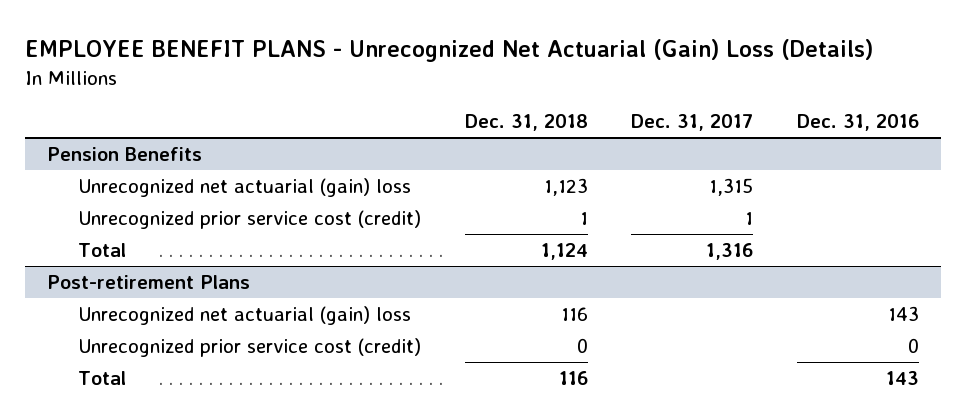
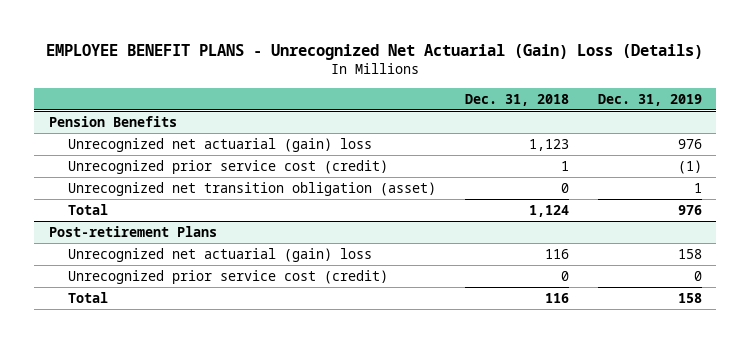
- | Dec. 31, 2018 | Dec. 31, 2017 | Dec. 31, 2016
+ | Dec. 31, 2018 | Dec. 31, 2019
@ Pension Benefits
+ Unrecognized net transition obligation (asset) | 0 | 1

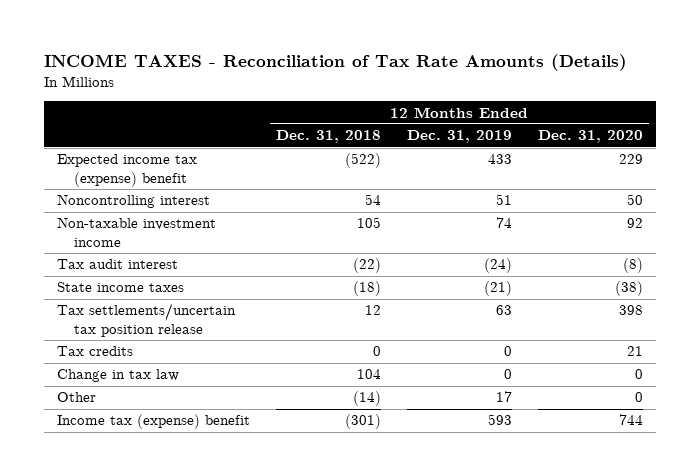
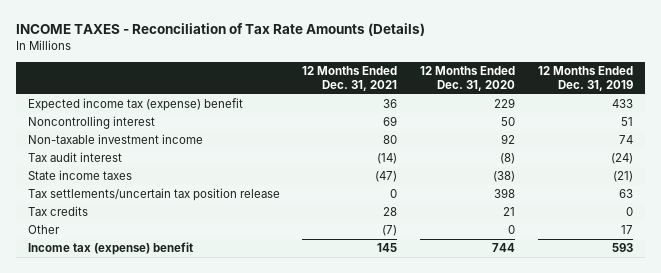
- | 12 Months Ended Dec. 31, 2018 | 12 Months Ended Dec. 31, 2019 | 12 Months Ended Dec. 31, 2020
+ | 12 Months Ended Dec. 31, 2021 | 12 Months Ended Dec. 31, 2020 | 12 Months Ended Dec. 31, 2019
- Change in tax law | 104 | 0 | 0

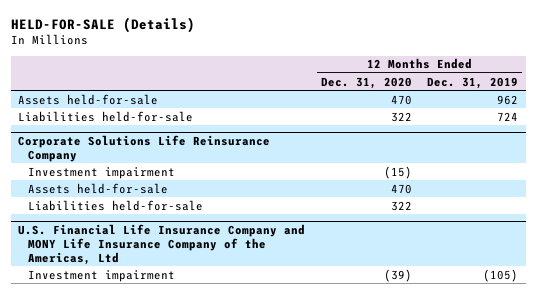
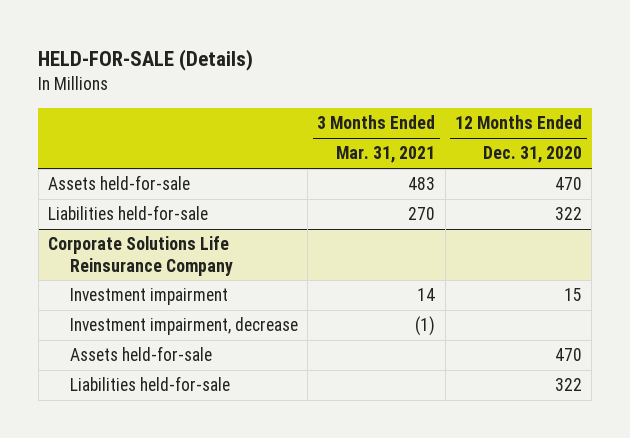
- | 12 Months Ended Dec. 31, 2020 | 12 Months Ended Dec. 31, 2019
+ | 3 Months Ended Mar. 31, 2021 | 12 Months Ended Dec. 31, 2020
@ Corporate Solutions Life Reinsurance Company
- Investment impairment | (15) |
+ Investment impairment | 14 | 15
+ Investment impairment, decrease | (1) |
- U.S. Financial Life Insurance Company and MONY Life Insurance Company of the Americas, Ltd
- Investment impairment | (39) | (105)

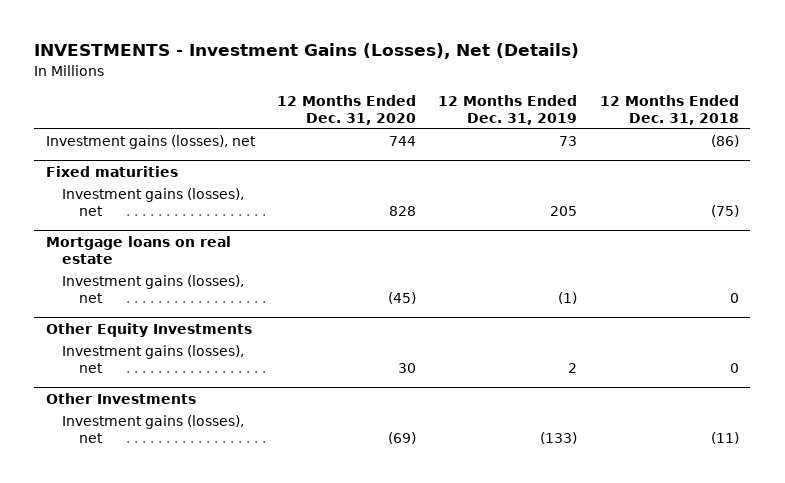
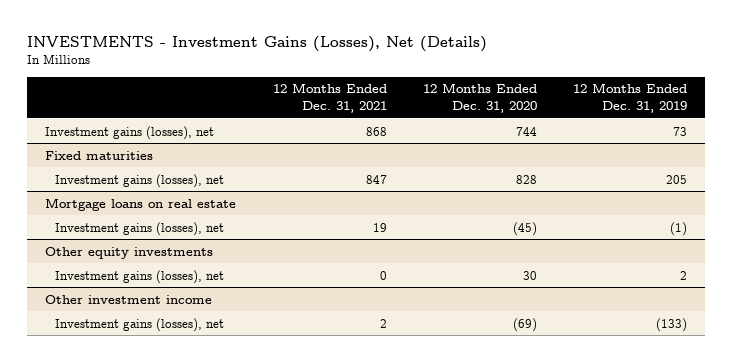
- | 12 Months Ended Dec. 31, 2020 | 12 Months Ended Dec. 31, 2019 | 12 Months Ended Dec. 31, 2018
+ | 12 Months Ended Dec. 31, 2021 | 12 Months Ended Dec. 31, 2020 | 12 Months Ended Dec. 31, 2019
- Other Equity Investments
+ Other equity investments
- Other Investments
+ Other investment income

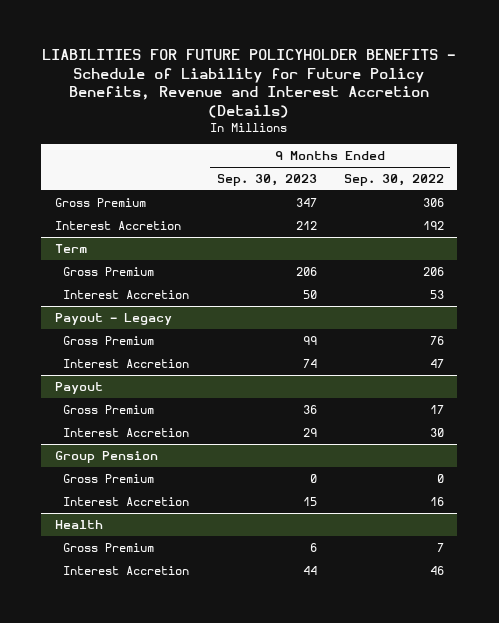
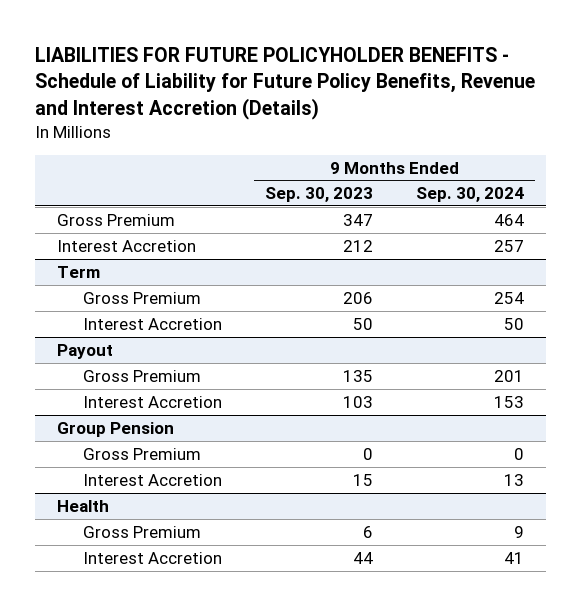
- | 9 Months Ended Sep. 30, 2023 | 9 Months Ended Sep. 30, 2022
+ | 9 Months Ended Sep. 30, 2023 | 9 Months Ended Sep. 30, 2024
- Payout - Legacy
- Gross Premium | 99 | 76
- Interest Accretion | 74 | 47
@ Payout
- Gross Premium | 36 | 17
- Interest Accretion | 29 | 30
+ Gross Premium | 135 | 201
+ Interest Accretion | 103 | 153

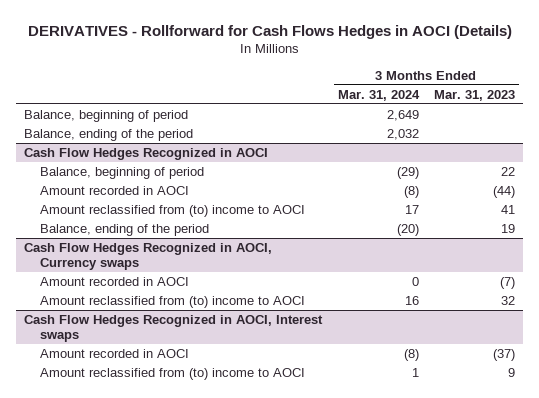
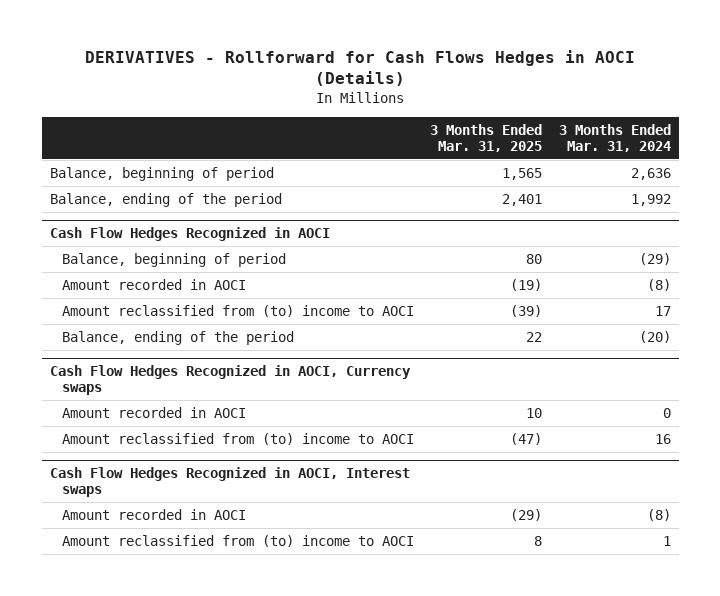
- | 3 Months Ended Mar. 31, 2024 | 3 Months Ended Mar. 31, 2023
+ | 3 Months Ended Mar. 31, 2025 | 3 Months Ended Mar. 31, 2024
- Balance, beginning of period | 2,649 |
- Balance, ending of the period | 2,032 |
+ Balance, beginning of period | 1,565 | 2,636
+ Balance, ending of the period | 2,401 | 1,992

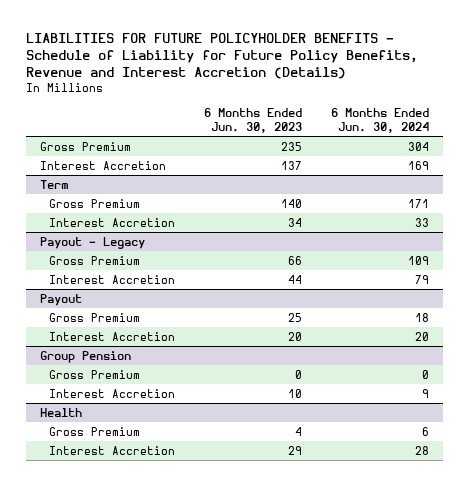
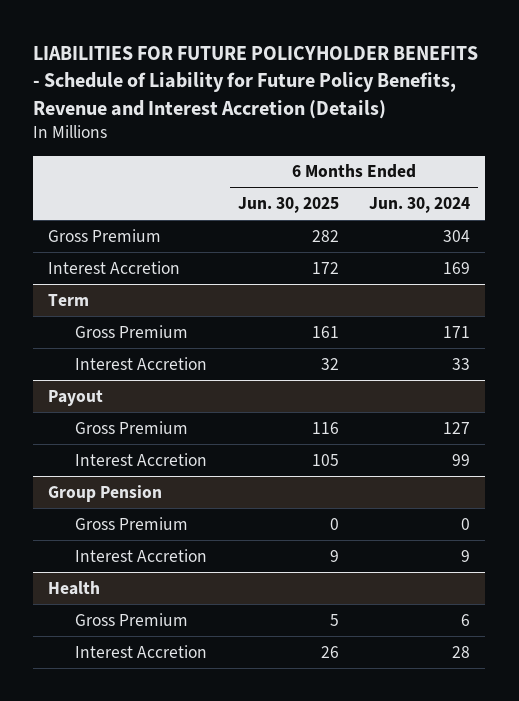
- | 6 Months Ended Jun. 30, 2023 | 6 Months Ended Jun. 30, 2024
+ | 6 Months Ended Jun. 30, 2025 | 6 Months Ended Jun. 30, 2024
- Payout - Legacy
- Gross Premium | 66 | 109
- Interest Accretion | 44 | 79
@ Payout
- Gross Premium | 25 | 18
- Interest Accretion | 20 | 20
+ Gross Premium | 116 | 127
+ Interest Accretion | 105 | 99

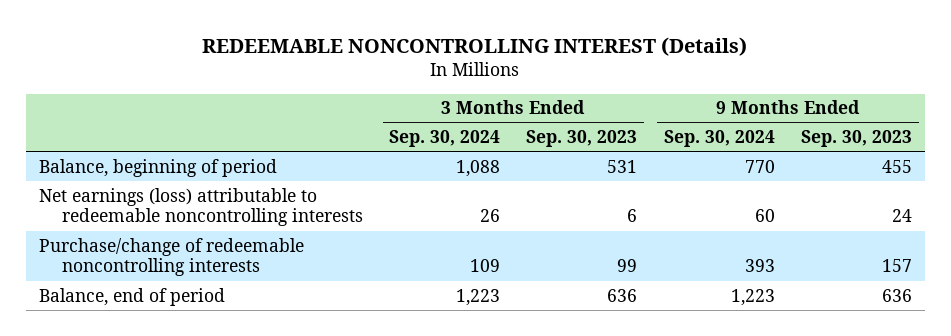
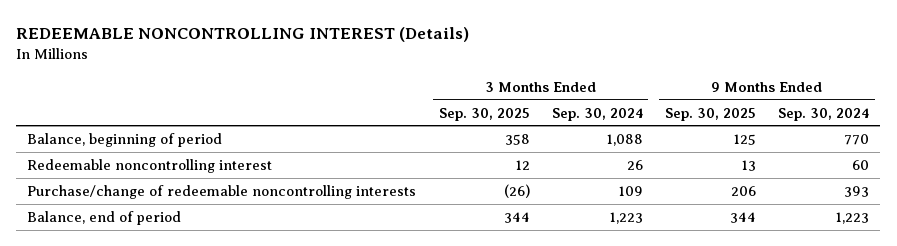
- | 3 Months Ended Sep. 30, 2024 | 3 Months Ended Sep. 30, 2023 | 9 Months Ended Sep. 30, 2024 | 9 Months Ended Sep. 30, 2023
+ | 3 Months Ended Sep. 30, 2025 | 3 Months Ended Sep. 30, 2024 | 9 Months Ended Sep. 30, 2025 | 9 Months Ended Sep. 30, 2024
- Net earnings (loss) attributable to redeemable noncontrolling interests | 26 | 6 | 60 | 24
+ Redeemable noncontrolling interest | 12 | 26 | 13 | 60

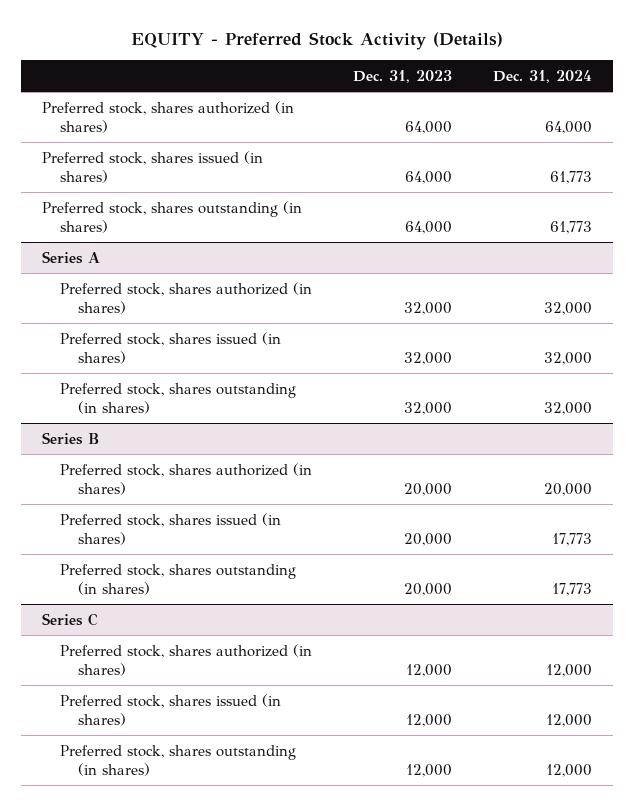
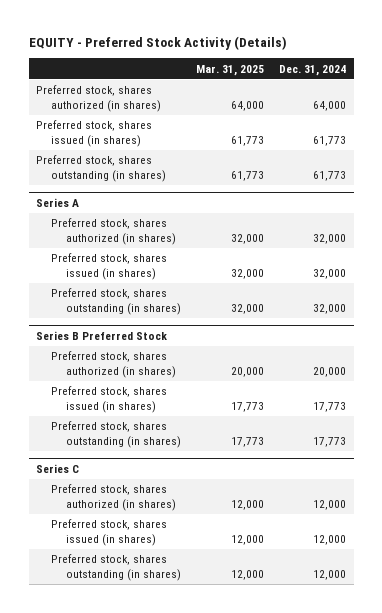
- | Dec. 31, 2023 | Dec. 31, 2024
+ | Mar. 31, 2025 | Dec. 31, 2024
- Series B
+ Series B Preferred Stock

